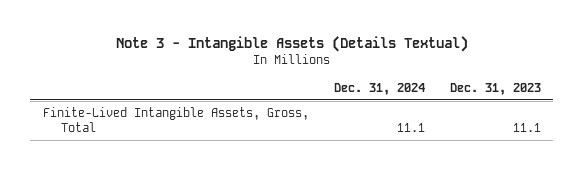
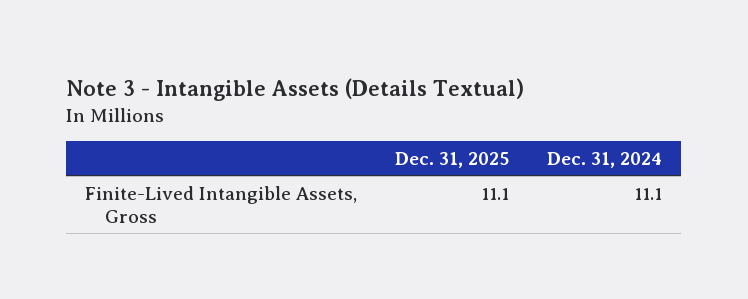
- | Dec. 31, 2024 | Dec. 31, 2023
+ | Dec. 31, 2025 | Dec. 31, 2024
- Finite-Lived Intangible Assets, Gross, Total | 11.1 | 11.1
+ Finite-Lived Intangible Assets, Gross | 11.1 | 11.1

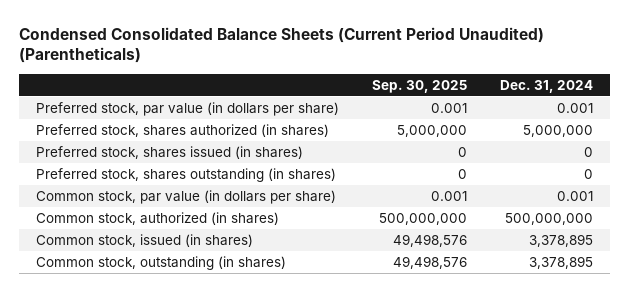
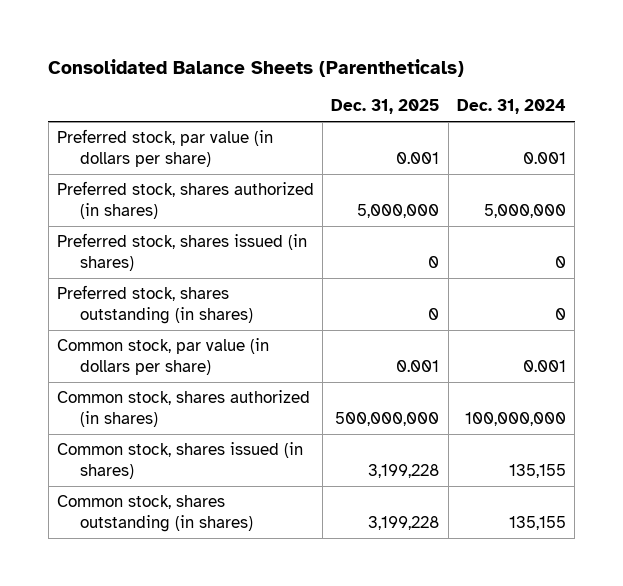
- Condensed Consolidated Balance Sheets (Current Period Unaudited) (Parentheticals)
+ Consolidated Balance Sheets (Parentheticals)
- | Sep. 30, 2025 | Dec. 31, 2024
+ | Dec. 31, 2025 | Dec. 31, 2024
- Common stock, authorized (in shares) | 500,000,000 | 500,000,000
- Common stock, issued (in shares) | 49,498,576 | 3,378,895
- Common stock, outstanding (in shares) | 49,498,576 | 3,378,895
+ Common stock, shares authorized (in shares) | 500,000,000 | 100,000,000
+ Common stock, shares issued (in shares) | 3,199,228 | 135,155
+ Common stock, shares outstanding (in shares) | 3,199,228 | 135,155

